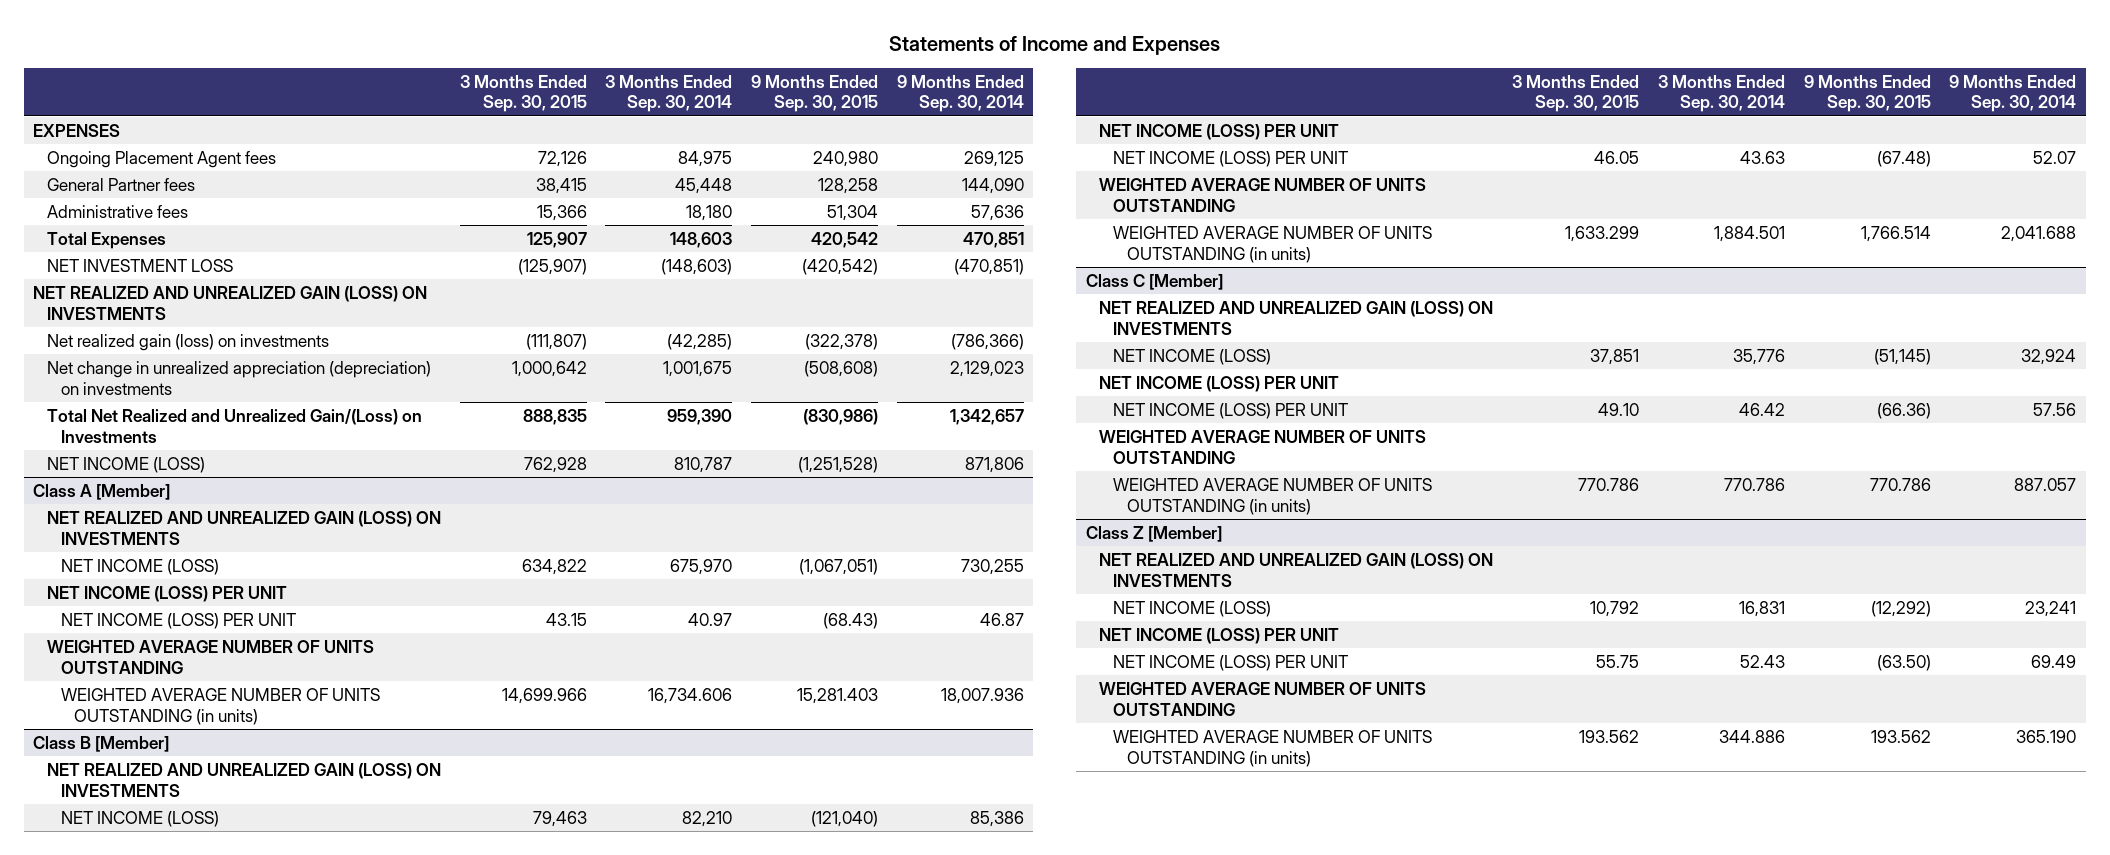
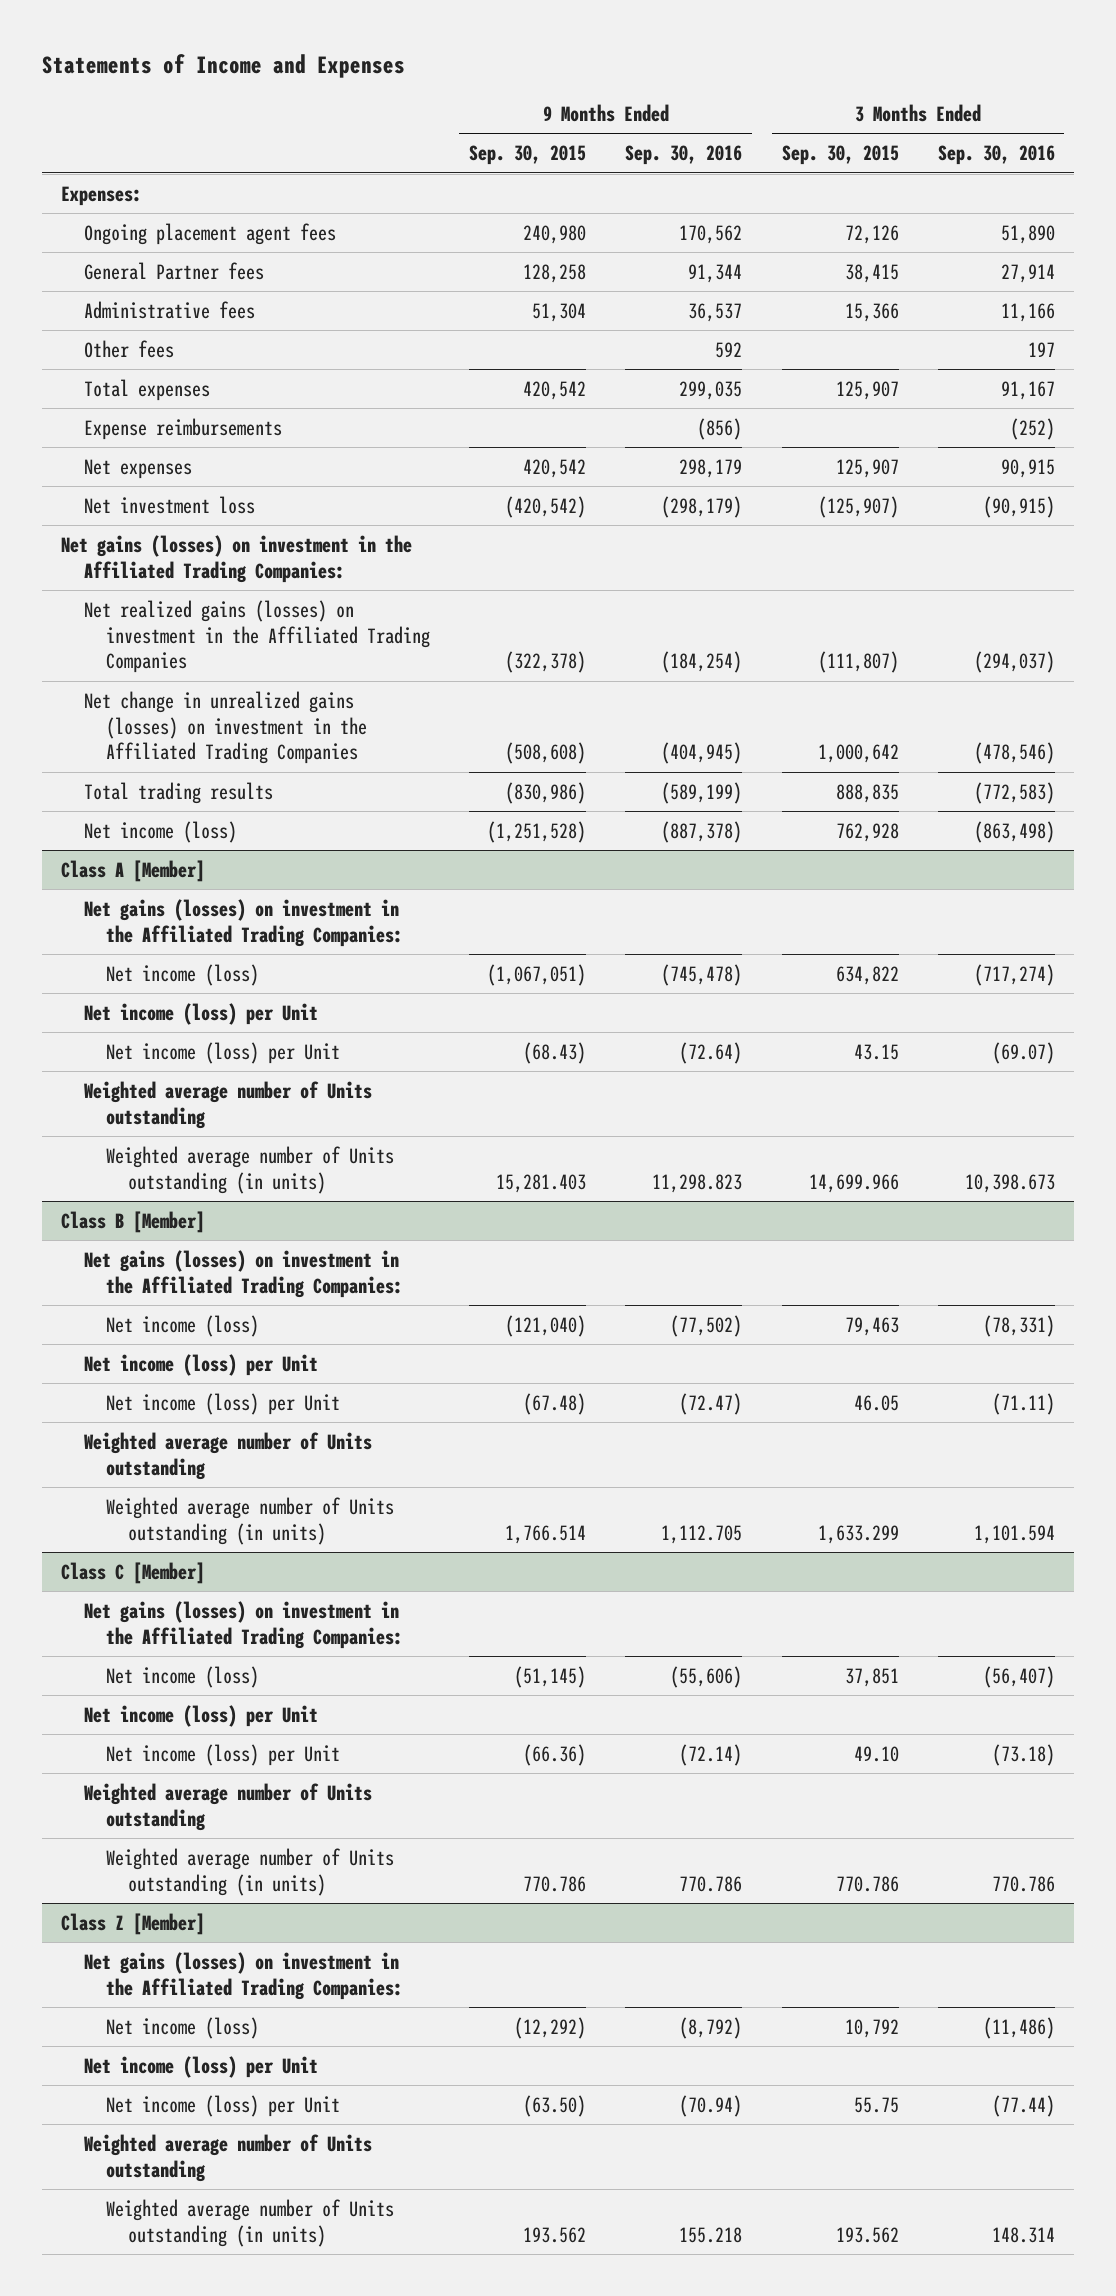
- | 3 Months Ended Sep. 30, 2015 | 3 Months Ended Sep. 30, 2014 | 9 Months Ended Sep. 30, 2015 | 9 Months Ended Sep. 30, 2014
+ | 9 Months Ended Sep. 30, 2015 | 9 Months Ended Sep. 30, 2016 | 3 Months Ended Sep. 30, 2015 | 3 Months Ended Sep. 30, 2016
- EXPENSES
- Ongoing Placement Agent fees | 72,126 | 84,975 | 240,980 | 269,125
+ Expenses:
+ Ongoing placement agent fees | 240,980 | 170,562 | 72,126 | 51,890
- Total Expenses | 125,907 | 148,603 | 420,542 | 470,851
- NET INVESTMENT LOSS | (125,907) | (148,603) | (420,542) | (470,851)
- NET REALIZED AND UNREALIZED GAIN (LOSS) ON INVESTMENTS
- Net realized gain (loss) on investments | (111,807) | (42,285) | (322,378) | (786,366)
- Net change in unrealized appreciation (depreciation) on investments | 1,000,642 | 1,001,675 | (508,608) | 2,129,023
- Total Net Realized and Unrealized Gain/(Loss) on Investments | 888,835 | 959,390 | (830,986) | 1,342,657
- NET INCOME (LOSS) | 762,928 | 810,787 | (1,251,528) | 871,806
+ Other fees | | 592 | | 197
+ Total expenses | 420,542 | 299,035 | 125,907 | 91,167
+ Expense reimbursements | | (856) | | (252)
+ Net expenses | 420,542 | 298,179 | 125,907 | 90,915
+ Net investment loss | (420,542) | (298,179) | (125,907) | (90,915)
+ Net gains (losses) on investment in the Affiliated Trading Companies:
+ Net realized gains (losses) on investment in the Affiliated Trading Companies | (322,378) | (184,254) | (111,807) | (294,037)
+ Net change in unrealized gains (losses) on investment in the Affiliated Trading Companies | (508,608) | (404,945) | 1,000,642 | (478,546)
+ Total trading results | (830,986) | (589,199) | 888,835 | (772,583)
+ Net income (loss) | (1,251,528) | (887,378) | 762,928 | (863,498)
@ Class A [Member]
- NET REALIZED AND UNREALIZED GAIN (LOSS) ON INVESTMENTS
- NET INCOME (LOSS) | 634,822 | 675,970 | (1,067,051) | 730,255
- NET INCOME (LOSS) PER UNIT
- NET INCOME (LOSS) PER UNIT | 43.15 | 40.97 | (68.43) | 46.87
- WEIGHTED AVERAGE NUMBER OF UNITS OUTSTANDING
- WEIGHTED AVERAGE NUMBER OF UNITS OUTSTANDING (in units) | 14,699.966 | 16,734.606 | 15,281.403 | 18,007.936
+ Net gains (losses) on investment in the Affiliated Trading Companies:
+ Net income (loss) | (1,067,051) | (745,478) | 634,822 | (717,274)
+ Net income (loss) per Unit
+ Net income (loss) per Unit | (68.43) | (72.64) | 43.15 | (69.07)
+ Weighted average number of Units outstanding
+ Weighted average number of Units outstanding (in units) | 15,281.403 | 11,298.823 | 14,699.966 | 10,398.673
@ Class B [Member]
- NET REALIZED AND UNREALIZED GAIN (LOSS) ON INVESTMENTS
- NET INCOME (LOSS) | 79,463 | 82,210 | (121,040) | 85,386
- NET INCOME (LOSS) PER UNIT
- NET INCOME (LOSS) PER UNIT | 46.05 | 43.63 | (67.48) | 52.07
- WEIGHTED AVERAGE NUMBER OF UNITS OUTSTANDING
- WEIGHTED AVERAGE NUMBER OF UNITS OUTSTANDING (in units) | 1,633.299 | 1,884.501 | 1,766.514 | 2,041.688
+ Net gains (losses) on investment in the Affiliated Trading Companies:
+ Net income (loss) | (121,040) | (77,502) | 79,463 | (78,331)
+ Net income (loss) per Unit
+ Net income (loss) per Unit | (67.48) | (72.47) | 46.05 | (71.11)
+ Weighted average number of Units outstanding
+ Weighted average number of Units outstanding (in units) | 1,766.514 | 1,112.705 | 1,633.299 | 1,101.594
@ Class C [Member]
- NET REALIZED AND UNREALIZED GAIN (LOSS) ON INVESTMENTS
- NET INCOME (LOSS) | 37,851 | 35,776 | (51,145) | 32,924
- NET INCOME (LOSS) PER UNIT
- NET INCOME (LOSS) PER UNIT | 49.10 | 46.42 | (66.36) | 57.56
- WEIGHTED AVERAGE NUMBER OF UNITS OUTSTANDING
- WEIGHTED AVERAGE NUMBER OF UNITS OUTSTANDING (in units) | 770.786 | 770.786 | 770.786 | 887.057
+ Net gains (losses) on investment in the Affiliated Trading Companies:
+ Net income (loss) | (51,145) | (55,606) | 37,851 | (56,407)
+ Net income (loss) per Unit
+ Net income (loss) per Unit | (66.36) | (72.14) | 49.10 | (73.18)
+ Weighted average number of Units outstanding
+ Weighted average number of Units outstanding (in units) | 770.786 | 770.786 | 770.786 | 770.786
@ Class Z [Member]
- NET REALIZED AND UNREALIZED GAIN (LOSS) ON INVESTMENTS
- NET INCOME (LOSS) | 10,792 | 16,831 | (12,292) | 23,241
- NET INCOME (LOSS) PER UNIT
- NET INCOME (LOSS) PER UNIT | 55.75 | 52.43 | (63.50) | 69.49
- WEIGHTED AVERAGE NUMBER OF UNITS OUTSTANDING
- WEIGHTED AVERAGE NUMBER OF UNITS OUTSTANDING (in units) | 193.562 | 344.886 | 193.562 | 365.190
+ Net gains (losses) on investment in the Affiliated Trading Companies:
+ Net income (loss) | (12,292) | (8,792) | 10,792 | (11,486)
+ Net income (loss) per Unit
+ Net income (loss) per Unit | (63.50) | (70.94) | 55.75 | (77.44)
+ Weighted average number of Units outstanding
+ Weighted average number of Units outstanding (in units) | 193.562 | 155.218 | 193.562 | 148.314

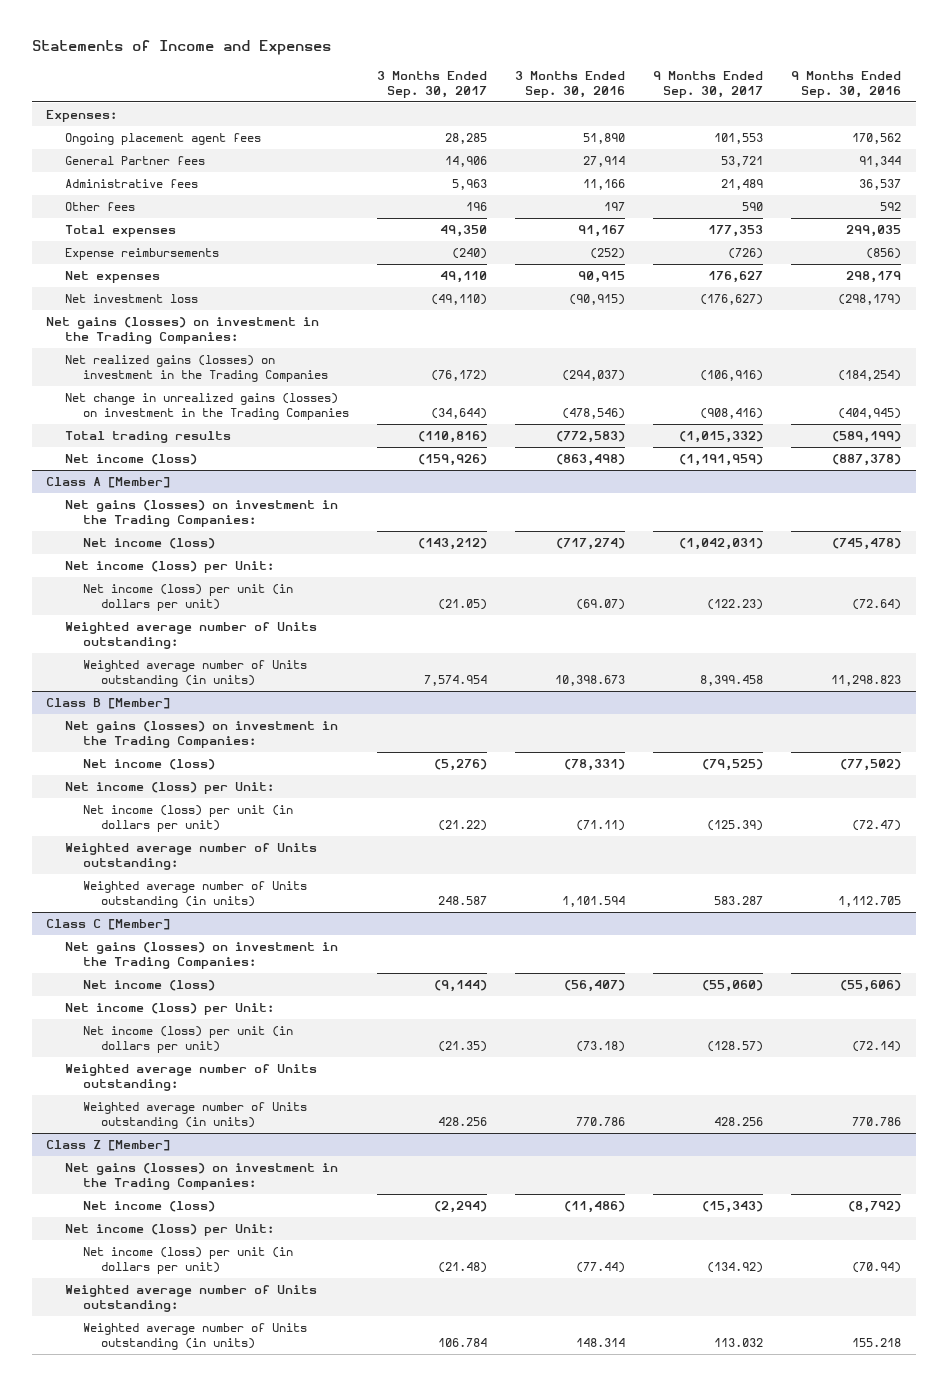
- | 9 Months Ended Sep. 30, 2015 | 9 Months Ended Sep. 30, 2016 | 3 Months Ended Sep. 30, 2015 | 3 Months Ended Sep. 30, 2016
+ | 3 Months Ended Sep. 30, 2017 | 3 Months Ended Sep. 30, 2016 | 9 Months Ended Sep. 30, 2017 | 9 Months Ended Sep. 30, 2016
- Net gains (losses) on investment in the Affiliated Trading Companies:
- Net realized gains (losses) on investment in the Affiliated Trading Companies | (322,378) | (184,254) | (111,807) | (294,037)
- Net change in unrealized gains (losses) on investment in the Affiliated Trading Companies | (508,608) | (404,945) | 1,000,642 | (478,546)
+ Net gains (losses) on investment in the Trading Companies:
+ Net realized gains (losses) on investment in the Trading Companies | (76,172) | (294,037) | (106,916) | (184,254)
+ Net change in unrealized gains (losses) on investment in the Trading Companies | (34,644) | (478,546) | (908,416) | (404,945)
@ Class A [Member]
- Net gains (losses) on investment in the Affiliated Trading Companies:
+ Net gains (losses) on investment in the Trading Companies:
- Net income (loss) per Unit
- Net income (loss) per Unit | (68.43) | (72.64) | 43.15 | (69.07)
- Weighted average number of Units outstanding
+ Net income (loss) per Unit:
+ Net income (loss) per unit (in dollars per unit) | (21.05) | (69.07) | (122.23) | (72.64)
+ Weighted average number of Units outstanding:
@ Class B [Member]
- Net gains (losses) on investment in the Affiliated Trading Companies:
+ Net gains (losses) on investment in the Trading Companies:
- Net income (loss) per Unit
- Net income (loss) per Unit | (67.48) | (72.47) | 46.05 | (71.11)
- Weighted average number of Units outstanding
+ Net income (loss) per Unit:
+ Net income (loss) per unit (in dollars per unit) | (21.22) | (71.11) | (125.39) | (72.47)
+ Weighted average number of Units outstanding:
@ Class C [Member]
- Net gains (losses) on investment in the Affiliated Trading Companies:
+ Net gains (losses) on investment in the Trading Companies:
- Net income (loss) per Unit
- Net income (loss) per Unit | (66.36) | (72.14) | 49.10 | (73.18)
- Weighted average number of Units outstanding
+ Net income (loss) per Unit:
+ Net income (loss) per unit (in dollars per unit) | (21.35) | (73.18) | (128.57) | (72.14)
+ Weighted average number of Units outstanding:
@ Class Z [Member]
- Net gains (losses) on investment in the Affiliated Trading Companies:
+ Net gains (losses) on investment in the Trading Companies:
- Net income (loss) per Unit
- Net income (loss) per Unit | (63.50) | (70.94) | 55.75 | (77.44)
- Weighted average number of Units outstanding
+ Net income (loss) per Unit:
+ Net income (loss) per unit (in dollars per unit) | (21.48) | (77.44) | (134.92) | (70.94)
+ Weighted average number of Units outstanding:

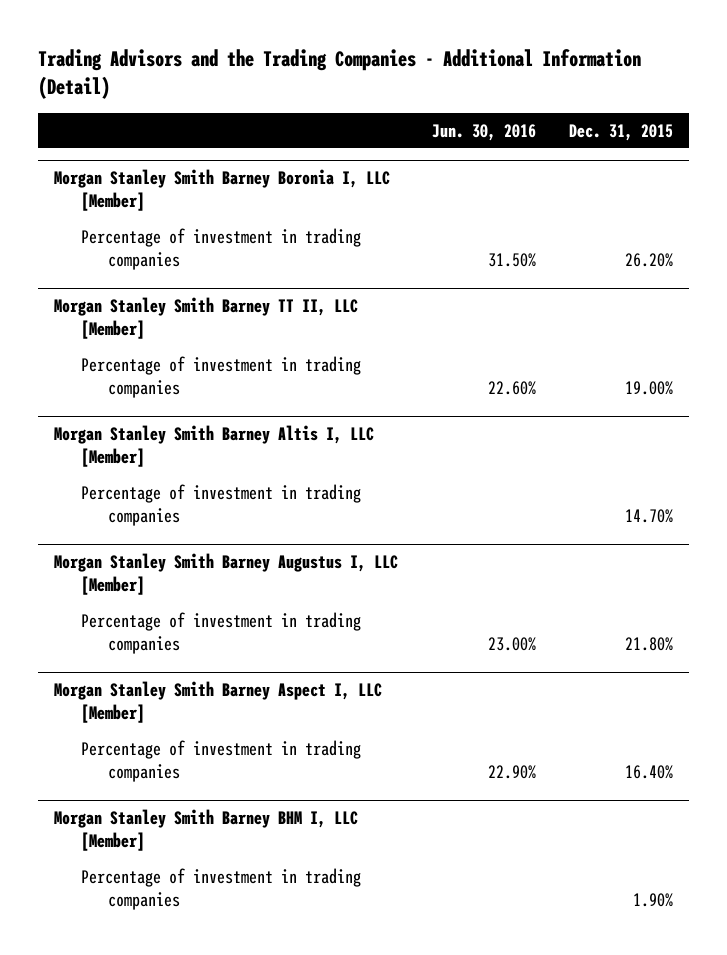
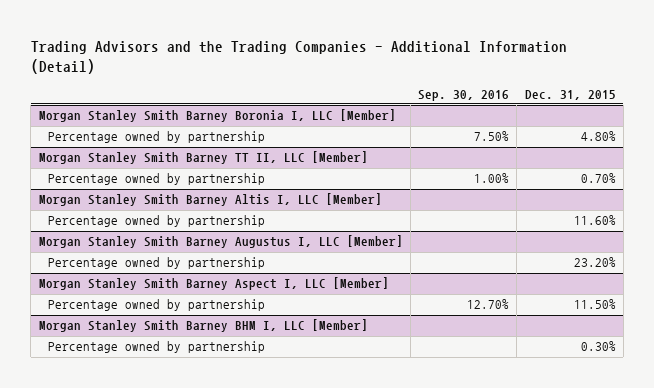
- | Jun. 30, 2016 | Dec. 31, 2015
+ | Sep. 30, 2016 | Dec. 31, 2015
@ Morgan Stanley Smith Barney Boronia I, LLC [Member]
- Percentage of investment in trading companies | 31.50% | 26.20%
+ Percentage owned by partnership | 7.50% | 4.80%
@ Morgan Stanley Smith Barney TT II, LLC [Member]
- Percentage of investment in trading companies | 22.60% | 19.00%
+ Percentage owned by partnership | 1.00% | 0.70%
@ Morgan Stanley Smith Barney Altis I, LLC [Member]
- Percentage of investment in trading companies | | 14.70%
+ Percentage owned by partnership | | 11.60%
@ Morgan Stanley Smith Barney Augustus I, LLC [Member]
- Percentage of investment in trading companies | 23.00% | 21.80%
+ Percentage owned by partnership | | 23.20%
@ Morgan Stanley Smith Barney Aspect I, LLC [Member]
- Percentage of investment in trading companies | 22.90% | 16.40%
+ Percentage owned by partnership | 12.70% | 11.50%
@ Morgan Stanley Smith Barney BHM I, LLC [Member]
- Percentage of investment in trading companies | | 1.90%
+ Percentage owned by partnership | | 0.30%

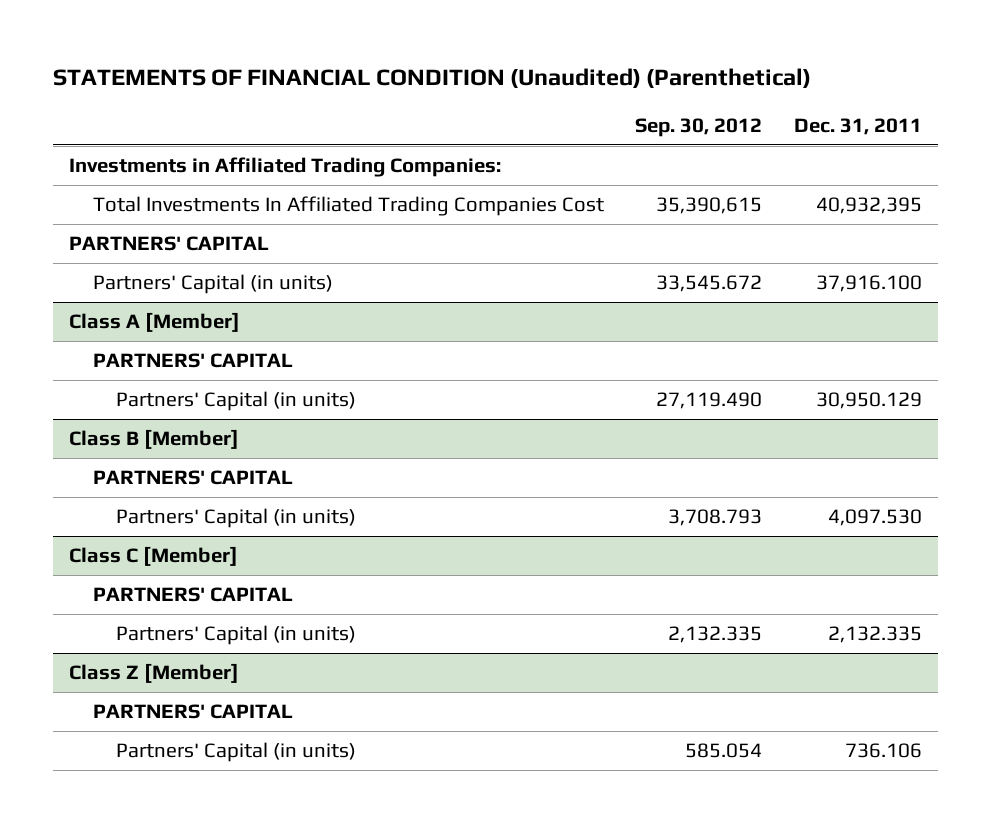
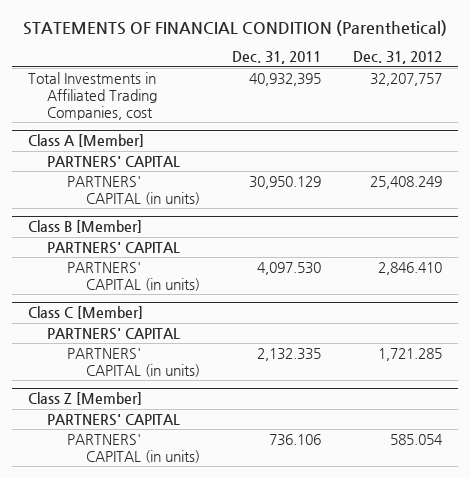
- STATEMENTS OF FINANCIAL CONDITION (Unaudited) (Parenthetical)
+ STATEMENTS OF FINANCIAL CONDITION (Parenthetical)
- | Sep. 30, 2012 | Dec. 31, 2011
+ | Dec. 31, 2011 | Dec. 31, 2012
- Investments in Affiliated Trading Companies:
- Total Investments In Affiliated Trading Companies Cost | 35,390,615 | 40,932,395
- PARTNERS' CAPITAL
- Partners' Capital (in units) | 33,545.672 | 37,916.100
+ Total Investments in Affiliated Trading Companies, cost | 40,932,395 | 32,207,757
@ Class A [Member]
- Partners' Capital (in units) | 27,119.490 | 30,950.129
+ PARTNERS' CAPITAL (in units) | 30,950.129 | 25,408.249
@ Class B [Member]
- Partners' Capital (in units) | 3,708.793 | 4,097.530
+ PARTNERS' CAPITAL (in units) | 4,097.530 | 2,846.410
@ Class C [Member]
- Partners' Capital (in units) | 2,132.335 | 2,132.335
+ PARTNERS' CAPITAL (in units) | 2,132.335 | 1,721.285
@ Class Z [Member]
- Partners' Capital (in units) | 585.054 | 736.106
+ PARTNERS' CAPITAL (in units) | 736.106 | 585.054

